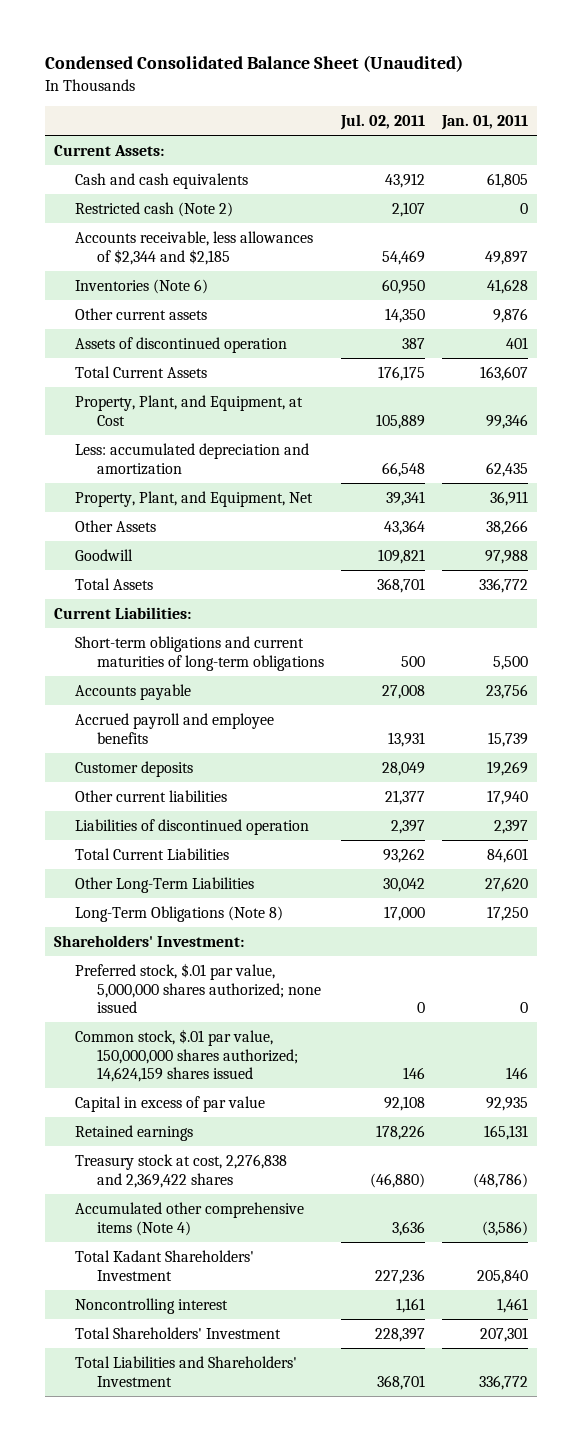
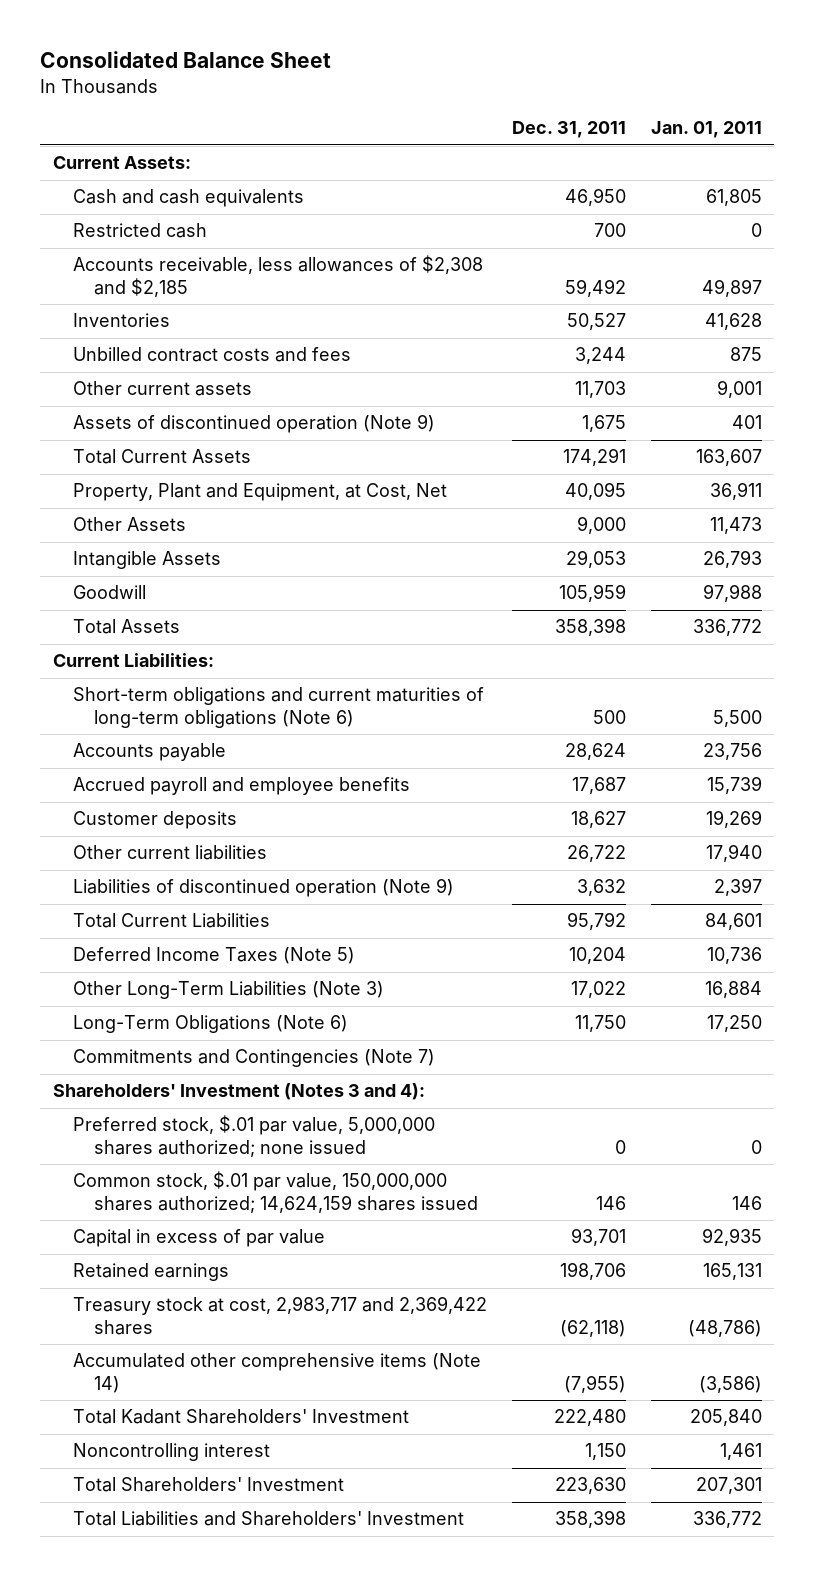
- Condensed Consolidated Balance Sheet (Unaudited)
+ Consolidated Balance Sheet
- | Jul. 02, 2011 | Jan. 01, 2011
+ | Dec. 31, 2011 | Jan. 01, 2011
- Restricted cash (Note 2) | 2,107 | 0
- Accounts receivable, less allowances of $2,344 and $2,185 | 54,469 | 49,897
- Inventories (Note 6) | 60,950 | 41,628
- Other current assets | 14,350 | 9,876
- Assets of discontinued operation | 387 | 401
+ Restricted cash | 700 | 0
+ Accounts receivable, less allowances of $2,308 and $2,185 | 59,492 | 49,897
+ Inventories | 50,527 | 41,628
+ Unbilled contract costs and fees | 3,244 | 875
+ Other current assets | 11,703 | 9,001
+ Assets of discontinued operation (Note 9) | 1,675 | 401
- Property, Plant, and Equipment, at Cost | 105,889 | 99,346
- Less: accumulated depreciation and amortization | 66,548 | 62,435
- Property, Plant, and Equipment, Net | 39,341 | 36,911
- Other Assets | 43,364 | 38,266
+ Property, Plant and Equipment, at Cost, Net | 40,095 | 36,911
+ Other Assets | 9,000 | 11,473
+ Intangible Assets | 29,053 | 26,793
- Short-term obligations and current maturities of long-term obligations | 500 | 5,500
+ Short-term obligations and current maturities of long-term obligations (Note 6) | 500 | 5,500
- Liabilities of discontinued operation | 2,397 | 2,397
+ Liabilities of discontinued operation (Note 9) | 3,632 | 2,397
- Other Long-Term Liabilities | 30,042 | 27,620
- Long-Term Obligations (Note 8) | 17,000 | 17,250
- Shareholders' Investment:
+ Deferred Income Taxes (Note 5) | 10,204 | 10,736
+ Other Long-Term Liabilities (Note 3) | 17,022 | 16,884
+ Long-Term Obligations (Note 6) | 11,750 | 17,250
+ Commitments and Contingencies (Note 7)
+ Shareholders' Investment (Notes 3 and 4):
- Treasury stock at cost, 2,276,838 and 2,369,422 shares | (46,880) | (48,786)
- Accumulated other comprehensive items (Note 4) | 3,636 | (3,586)
+ Treasury stock at cost, 2,983,717 and 2,369,422 shares | (62,118) | (48,786)
+ Accumulated other comprehensive items (Note 14) | (7,955) | (3,586)

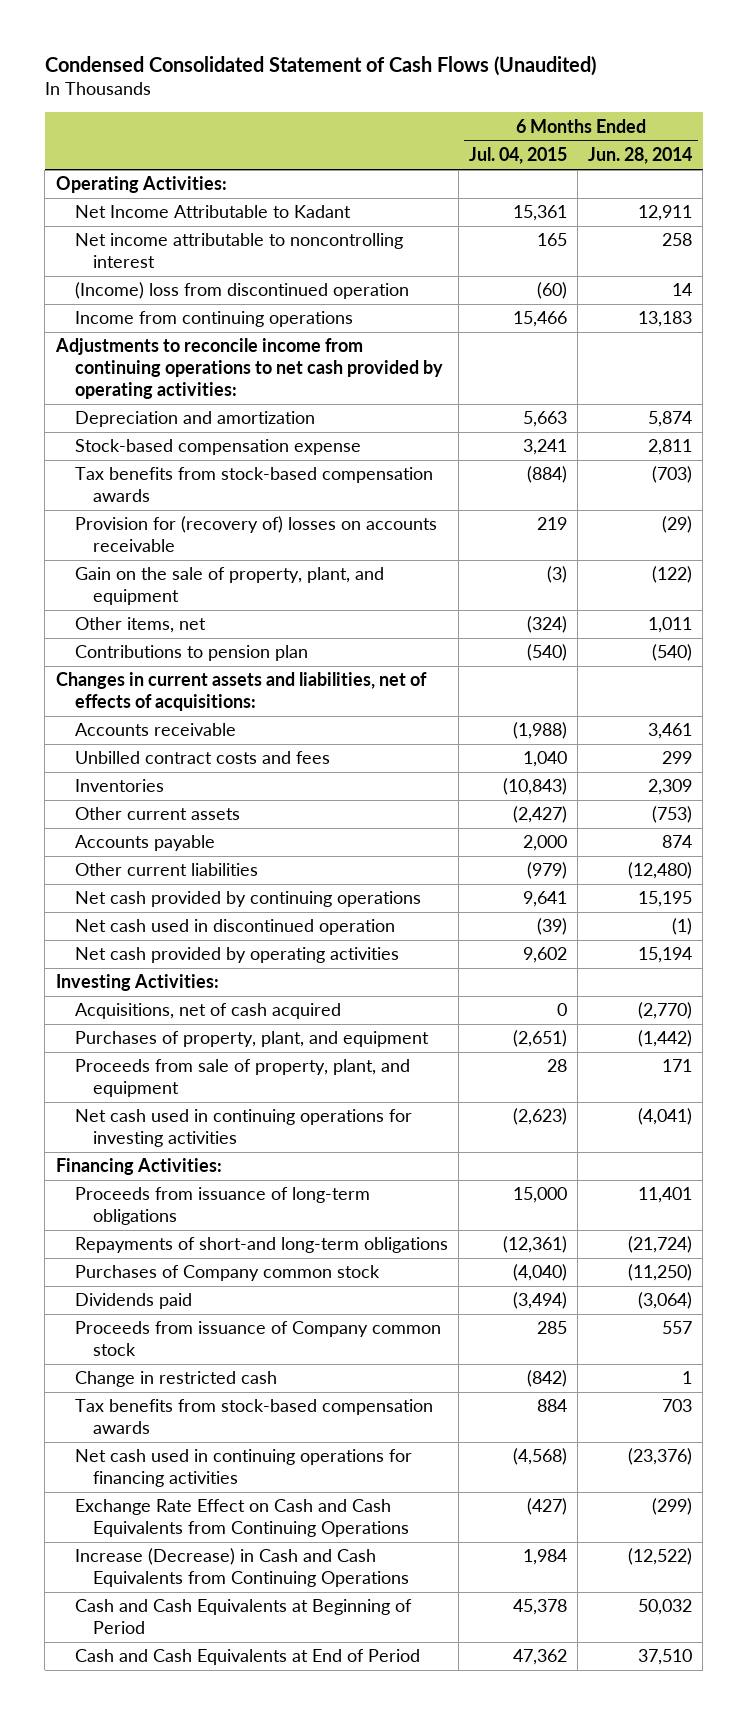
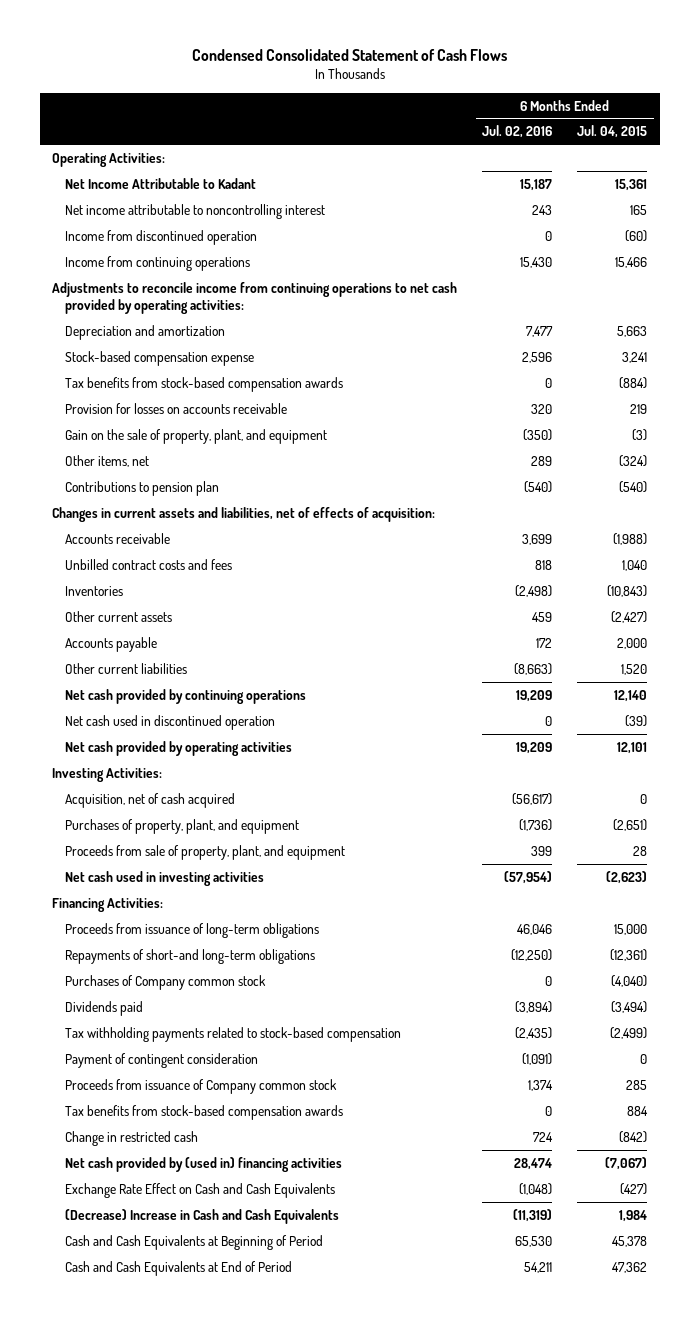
- Condensed Consolidated Statement of Cash Flows (Unaudited)
+ Condensed Consolidated Statement of Cash Flows
- | 6 Months Ended Jul. 04, 2015 | 6 Months Ended Jun. 28, 2014
+ | 6 Months Ended Jul. 02, 2016 | 6 Months Ended Jul. 04, 2015
- (Income) loss from discontinued operation | (60) | 14
+ Income from discontinued operation | 0 | (60)
- Provision for (recovery of) losses on accounts receivable | 219 | (29)
+ Provision for losses on accounts receivable | 320 | 219
- Changes in current assets and liabilities, net of effects of acquisitions:
+ Changes in current assets and liabilities, net of effects of acquisition:
- Other current liabilities | (979) | (12,480)
- Net cash provided by continuing operations | 9,641 | 15,195
+ Other current liabilities | (8,663) | 1,520
+ Net cash provided by continuing operations | 19,209 | 12,140
- Net cash provided by operating activities | 9,602 | 15,194
+ Net cash provided by operating activities | 19,209 | 12,101
- Acquisitions, net of cash acquired | 0 | (2,770)
+ Acquisition, net of cash acquired | (56,617) | 0
- Net cash used in continuing operations for investing activities | (2,623) | (4,041)
+ Net cash used in investing activities | (57,954) | (2,623)
+ Tax withholding payments related to stock-based compensation | (2,435) | (2,499)
+ Payment of contingent consideration | (1,091) | 0
- Net cash used in continuing operations for financing activities | (4,568) | (23,376)
- Exchange Rate Effect on Cash and Cash Equivalents from Continuing Operations | (427) | (299)
- Increase (Decrease) in Cash and Cash Equivalents from Continuing Operations | 1,984 | (12,522)
moved down: Change in restricted cash | 724 | (842)
+ Net cash provided by (used in) financing activities | 28,474 | (7,067)
+ Exchange Rate Effect on Cash and Cash Equivalents | (1,048) | (427)
+ (Decrease) Increase in Cash and Cash Equivalents | (11,319) | 1,984

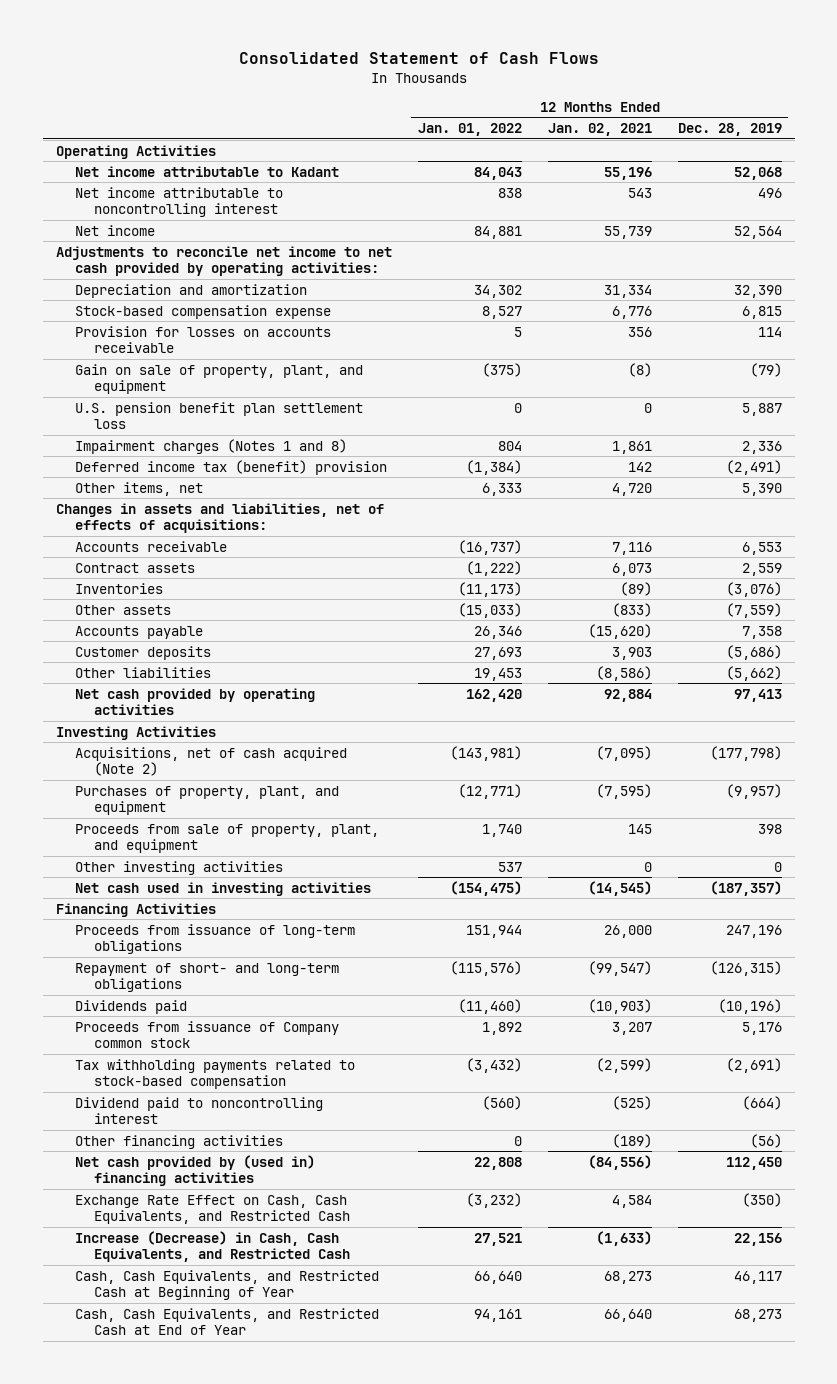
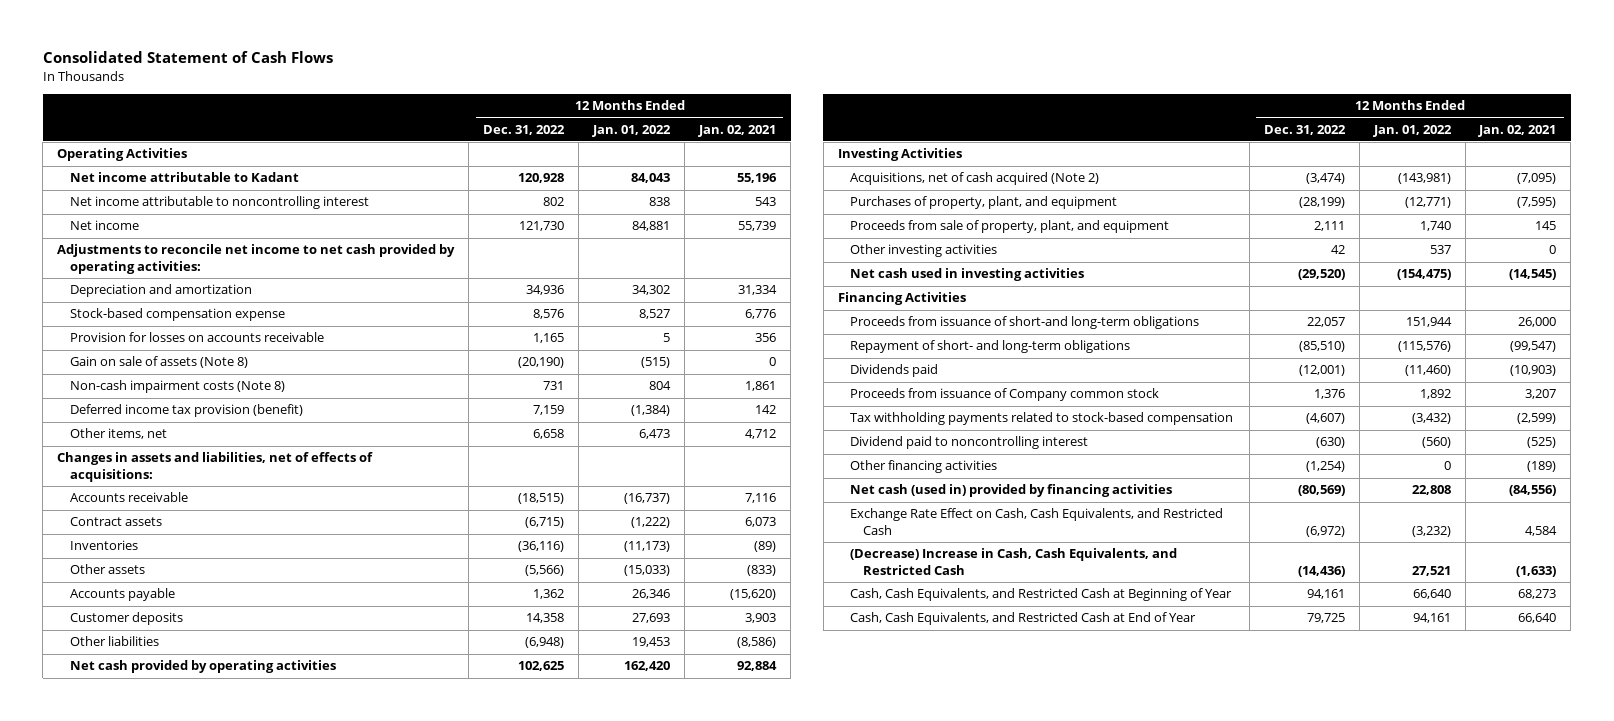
- | 12 Months Ended Jan. 01, 2022 | 12 Months Ended Jan. 02, 2021 | 12 Months Ended Dec. 28, 2019
+ | 12 Months Ended Dec. 31, 2022 | 12 Months Ended Jan. 01, 2022 | 12 Months Ended Jan. 02, 2021
- Gain on sale of property, plant, and equipment | (375) | (8) | (79)
- U.S. pension benefit plan settlement loss | 0 | 0 | 5,887
- Impairment charges (Notes 1 and 8) | 804 | 1,861 | 2,336
- Deferred income tax (benefit) provision | (1,384) | 142 | (2,491)
- Other items, net | 6,333 | 4,720 | 5,390
+ Gain on sale of assets (Note 8) | (20,190) | (515) | 0
+ Non-cash impairment costs (Note 8) | 731 | 804 | 1,861
+ Deferred income tax provision (benefit) | 7,159 | (1,384) | 142
+ Other items, net | 6,658 | 6,473 | 4,712
- Proceeds from issuance of long-term obligations | 151,944 | 26,000 | 247,196
+ Proceeds from issuance of short-and long-term obligations | 22,057 | 151,944 | 26,000
- Net cash provided by (used in) financing activities | 22,808 | (84,556) | 112,450
+ Net cash (used in) provided by financing activities | (80,569) | 22,808 | (84,556)
- Increase (Decrease) in Cash, Cash Equivalents, and Restricted Cash | 27,521 | (1,633) | 22,156
+ (Decrease) Increase in Cash, Cash Equivalents, and Restricted Cash | (14,436) | 27,521 | (1,633)

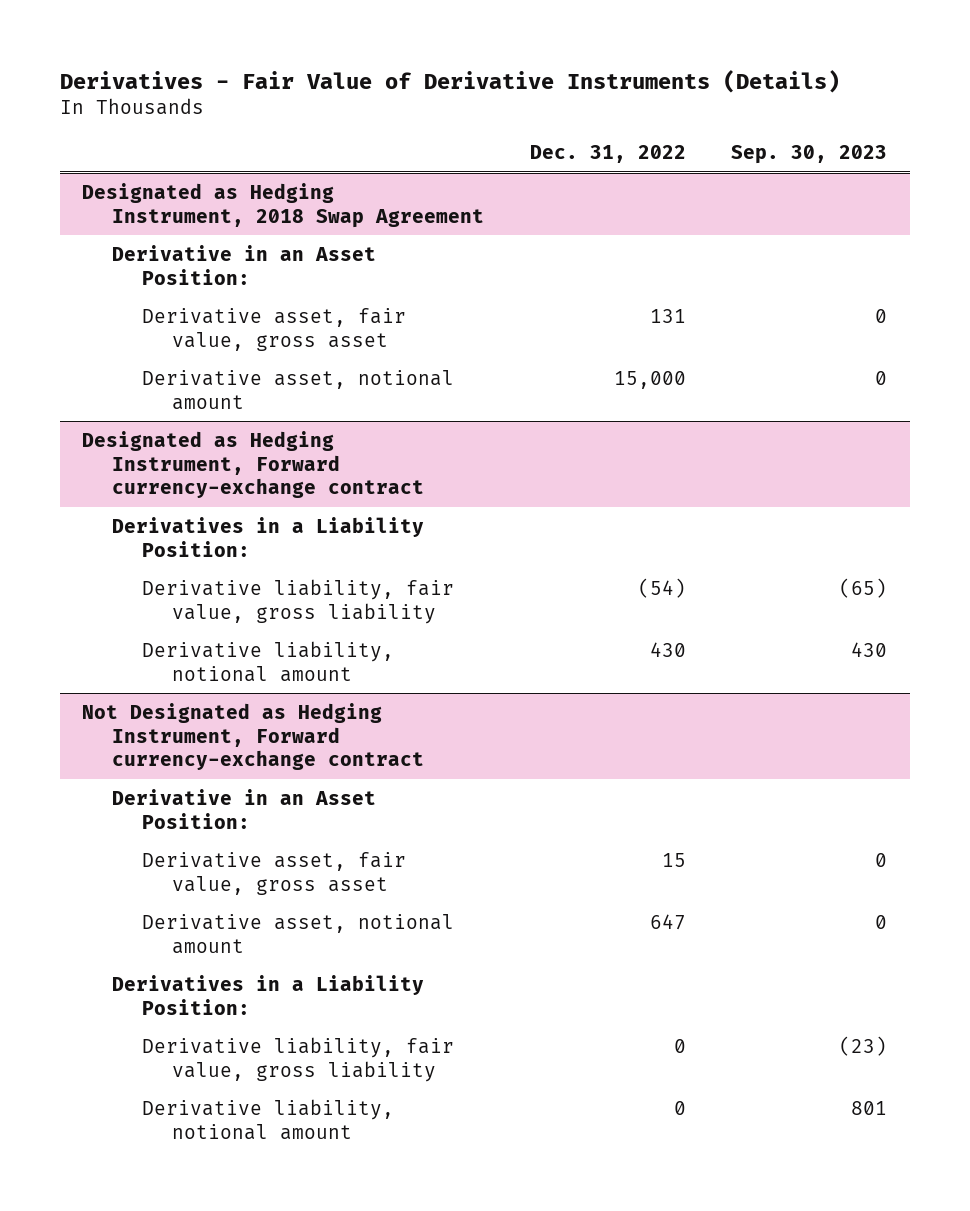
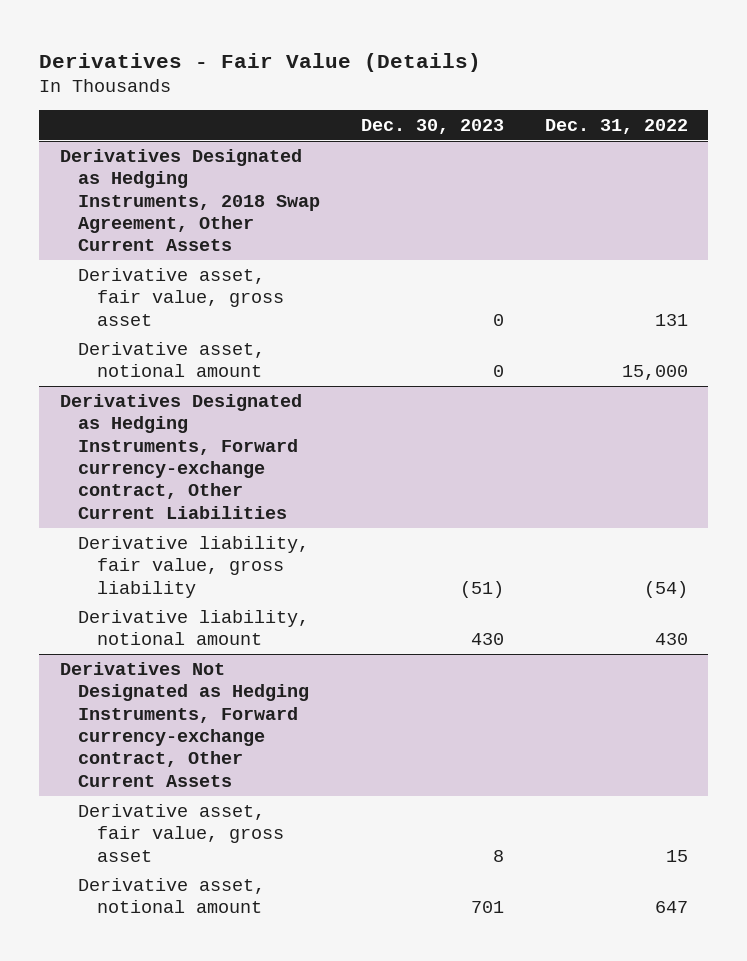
- Derivatives - Fair Value of Derivative Instruments (Details)
+ Derivatives - Fair Value (Details)
- | Dec. 31, 2022 | Sep. 30, 2023
+ | Dec. 30, 2023 | Dec. 31, 2022
- Designated as Hedging Instrument, 2018 Swap Agreement
- Derivative in an Asset Position:
+ Derivatives Designated as Hedging Instruments, 2018 Swap Agreement, Other Current Assets
- Designated as Hedging Instrument, Forward currency-exchange contract
- Derivatives in a Liability Position:
+ Derivatives Designated as Hedging Instruments, Forward currency-exchange contract, Other Current Liabilities
- Not Designated as Hedging Instrument, Forward currency-exchange contract
- Derivative in an Asset Position:
+ Derivatives Not Designated as Hedging Instruments, Forward currency-exchange contract, Other Current Assets
- Derivatives in a Liability Position:
- Derivative liability, fair value, gross liability | 0 | (23)
- Derivative liability, notional amount | 0 | 801

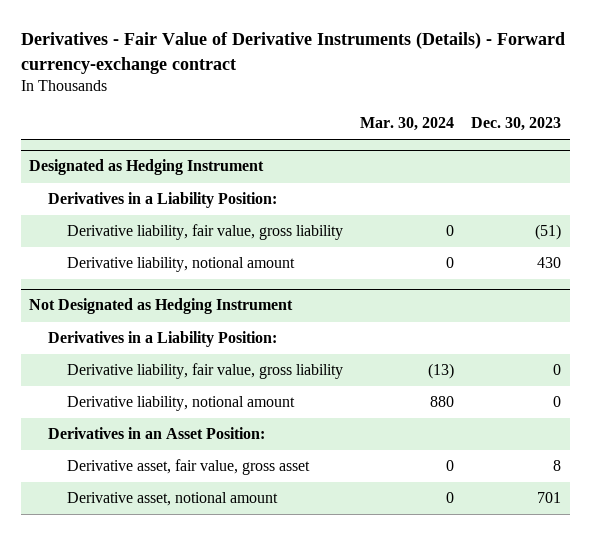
- Derivatives - Fair Value (Details)
+ Derivatives - Fair Value of Derivative Instruments (Details) - Forward currency-exchange contract
- | Dec. 30, 2023 | Dec. 31, 2022
+ | Mar. 30, 2024 | Dec. 30, 2023
- Derivatives Designated as Hedging Instruments, 2018 Swap Agreement, Other Current Assets
- Derivative asset, fair value, gross asset | 0 | 131
- Derivative asset, notional amount | 0 | 15,000
- Derivatives Designated as Hedging Instruments, Forward currency-exchange contract, Other Current Liabilities
+ Designated as Hedging Instrument
+ Derivatives in a Liability Position:
- Derivatives Not Designated as Hedging Instruments, Forward currency-exchange contract, Other Current Assets
+ Not Designated as Hedging Instrument
+ Derivatives in a Liability Position:
+ Derivative liability, fair value, gross liability | (13) | 0
+ Derivative liability, notional amount | 880 | 0
+ Derivatives in an Asset Position:

